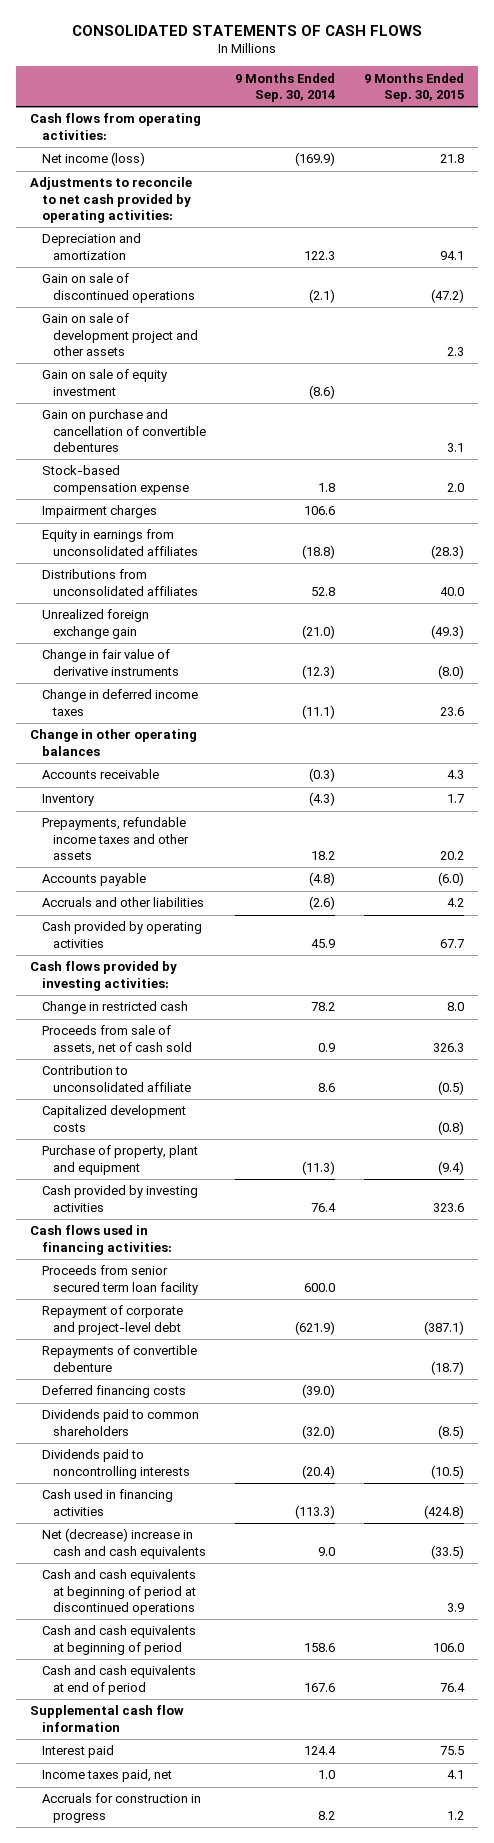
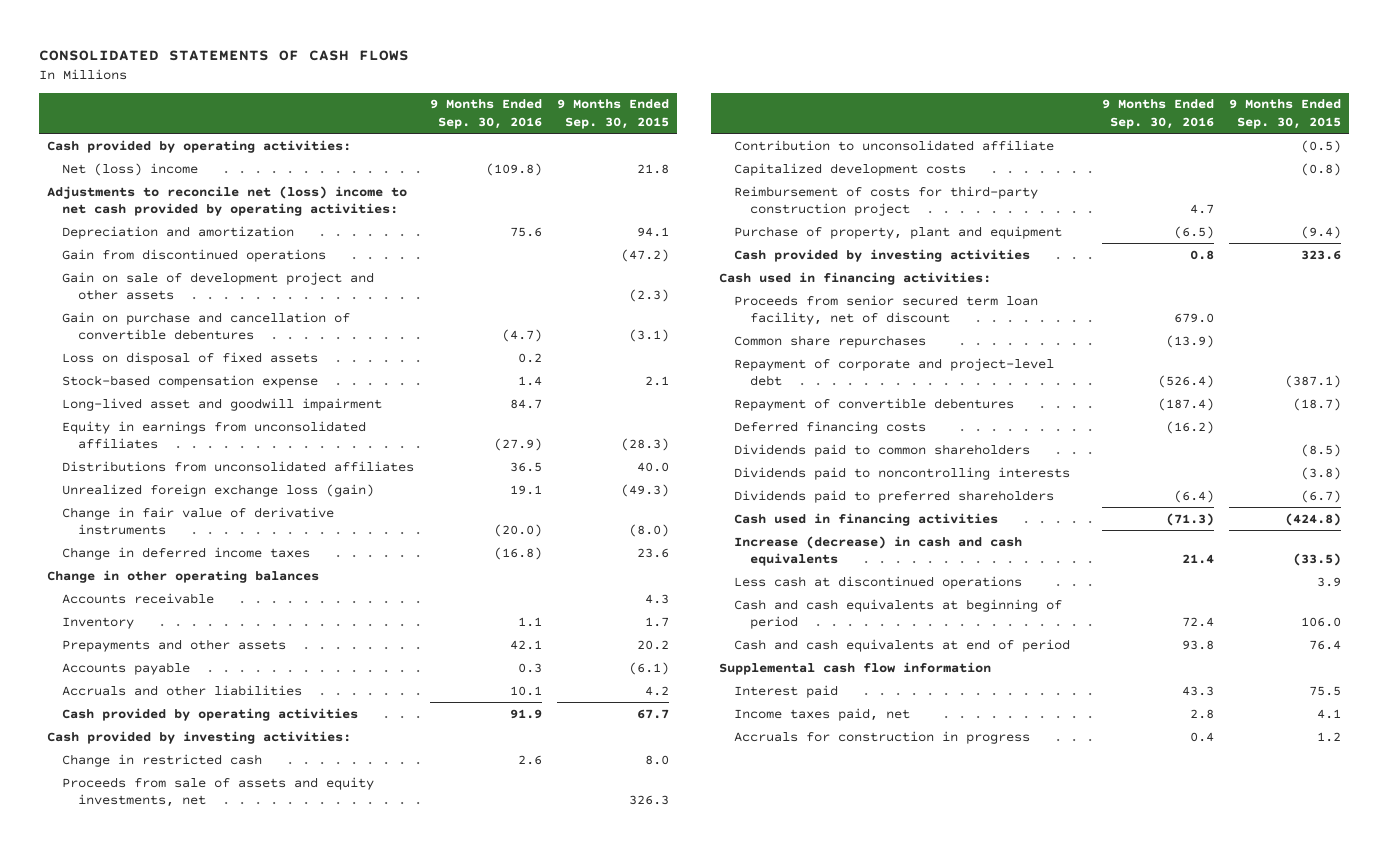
- | 9 Months Ended Sep. 30, 2014 | 9 Months Ended Sep. 30, 2015
+ | 9 Months Ended Sep. 30, 2016 | 9 Months Ended Sep. 30, 2015
- Cash flows from operating activities:
- Net income (loss) | (169.9) | 21.8
- Adjustments to reconcile to net cash provided by operating activities:
+ Cash provided by operating activities:
+ Net (loss) income | (109.8) | 21.8
+ Adjustments to reconcile net (loss) income to net cash provided by operating activities:
- Gain on sale of discontinued operations | (2.1) | (47.2)
- Gain on sale of development project and other assets | | 2.3
- Gain on sale of equity investment | (8.6) |
- Gain on purchase and cancellation of convertible debentures | | 3.1
- Stock-based compensation expense | 1.8 | 2.0
- Impairment charges | 106.6 |
+ Gain from discontinued operations | | (47.2)
+ Gain on sale of development project and other assets | | (2.3)
+ Gain on purchase and cancellation of convertible debentures | (4.7) | (3.1)
+ Loss on disposal of fixed assets | 0.2 |
+ Stock-based compensation expense | 1.4 | 2.1
+ Long-lived asset and goodwill impairment | 84.7 |
- Unrealized foreign exchange gain | (21.0) | (49.3)
+ Unrealized foreign exchange loss (gain) | 19.1 | (49.3)
- Prepayments, refundable income taxes and other assets | 18.2 | 20.2
- Accounts payable | (4.8) | (6.0)
+ Prepayments and other assets | 42.1 | 20.2
+ Accounts payable | 0.3 | (6.1)
- Cash flows provided by investing activities:
+ Cash provided by investing activities:
- Proceeds from sale of assets, net of cash sold | 0.9 | 326.3
+ Proceeds from sale of assets and equity investments, net | | 326.3
+ Reimbursement of costs for third-party construction project | 4.7 |
- Cash flows used in financing activities:
- Proceeds from senior secured term loan facility | 600.0 |
+ Cash used in financing activities:
+ Proceeds from senior secured term loan facility, net of discount | 679.0 |
+ Common share repurchases | (13.9) |
- Repayments of convertible debenture | | (18.7)
+ Repayment of convertible debentures | (187.4) | (18.7)
- Dividends paid to noncontrolling interests | (20.4) | (10.5)
+ Dividends paid to noncontrolling interests | | (3.8)
+ Dividends paid to preferred shareholders | (6.4) | (6.7)
- Net (decrease) increase in cash and cash equivalents | 9.0 | (33.5)
- Cash and cash equivalents at beginning of period at discontinued operations | | 3.9
+ Increase (decrease) in cash and cash equivalents | 21.4 | (33.5)
+ Less cash at discontinued operations | | 3.9

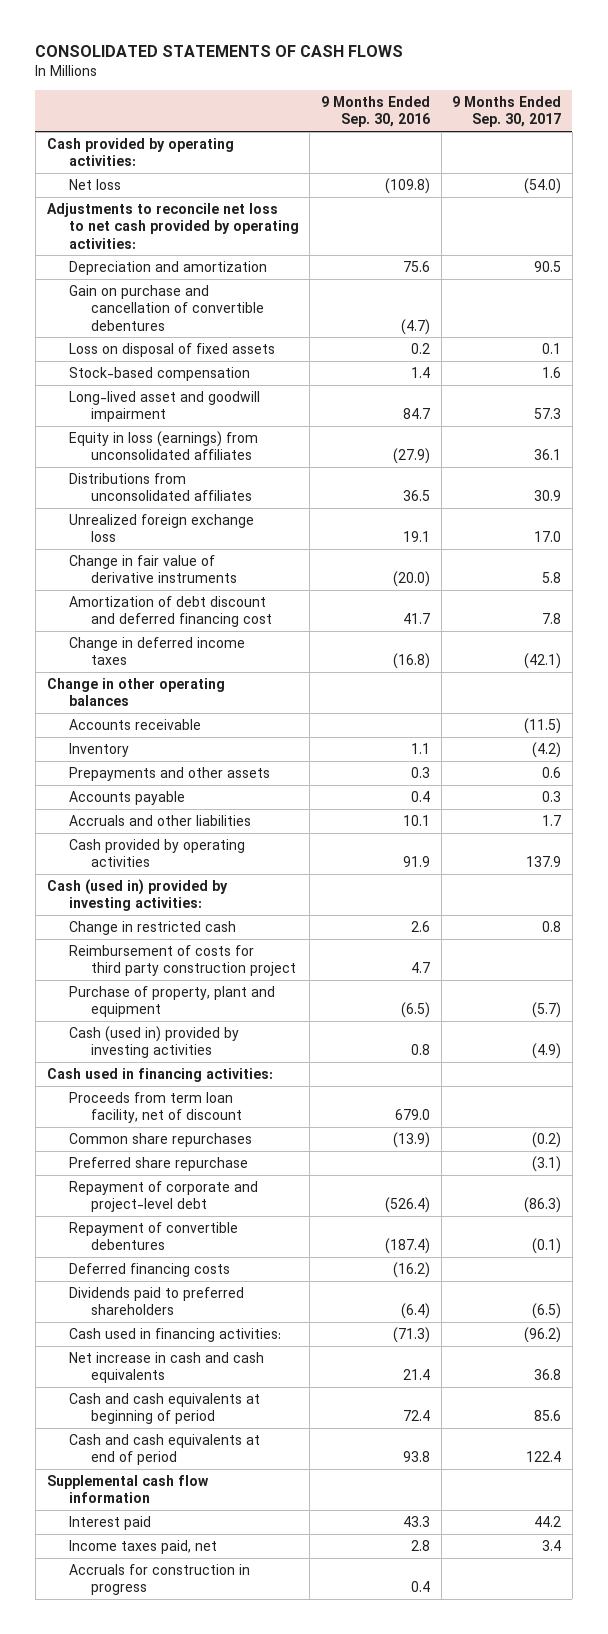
- | 9 Months Ended Sep. 30, 2016 | 9 Months Ended Sep. 30, 2015
+ | 9 Months Ended Sep. 30, 2016 | 9 Months Ended Sep. 30, 2017
- Net (loss) income | (109.8) | 21.8
- Adjustments to reconcile net (loss) income to net cash provided by operating activities:
+ Net loss | (109.8) | (54.0)
+ Adjustments to reconcile net loss to net cash provided by operating activities:
- Gain from discontinued operations | | (47.2)
- Gain on sale of development project and other assets | | (2.3)
- Stock-based compensation expense | 1.4 | 2.1
+ Stock-based compensation | 1.4 | 1.6
- Equity in earnings from unconsolidated affiliates | (27.9) | (28.3)
+ Equity in loss (earnings) from unconsolidated affiliates | (27.9) | 36.1
- Unrealized foreign exchange loss (gain) | 19.1 | (49.3)
+ Unrealized foreign exchange loss | 19.1 | 17.0
+ Amortization of debt discount and deferred financing cost | 41.7 | 7.8
- Prepayments and other assets | 42.1 | 20.2
- Accounts payable | 0.3 | (6.1)
+ Prepayments and other assets | 0.3 | 0.6
+ Accounts payable | 0.4 | 0.3
- Cash provided by investing activities:
+ Cash (used in) provided by investing activities:
- Proceeds from sale of assets and equity investments, net | | 326.3
- Contribution to unconsolidated affiliate | | (0.5)
- Capitalized development costs | | (0.8)
- Reimbursement of costs for third-party construction project | 4.7 |
+ Reimbursement of costs for third party construction project | 4.7 |
- Cash provided by investing activities | 0.8 | 323.6
+ Cash (used in) provided by investing activities | 0.8 | (4.9)
- Proceeds from senior secured term loan facility, net of discount | 679.0 |
+ Proceeds from term loan facility, net of discount | 679.0 |
+ Preferred share repurchase | | (3.1)
- Dividends paid to common shareholders | | (8.5)
- Dividends paid to noncontrolling interests | | (3.8)
- Cash used in financing activities | (71.3) | (424.8)
- Increase (decrease) in cash and cash equivalents | 21.4 | (33.5)
- Less cash at discontinued operations | | 3.9
+ Cash used in financing activities: | (71.3) | (96.2)
+ Net increase in cash and cash equivalents | 21.4 | 36.8

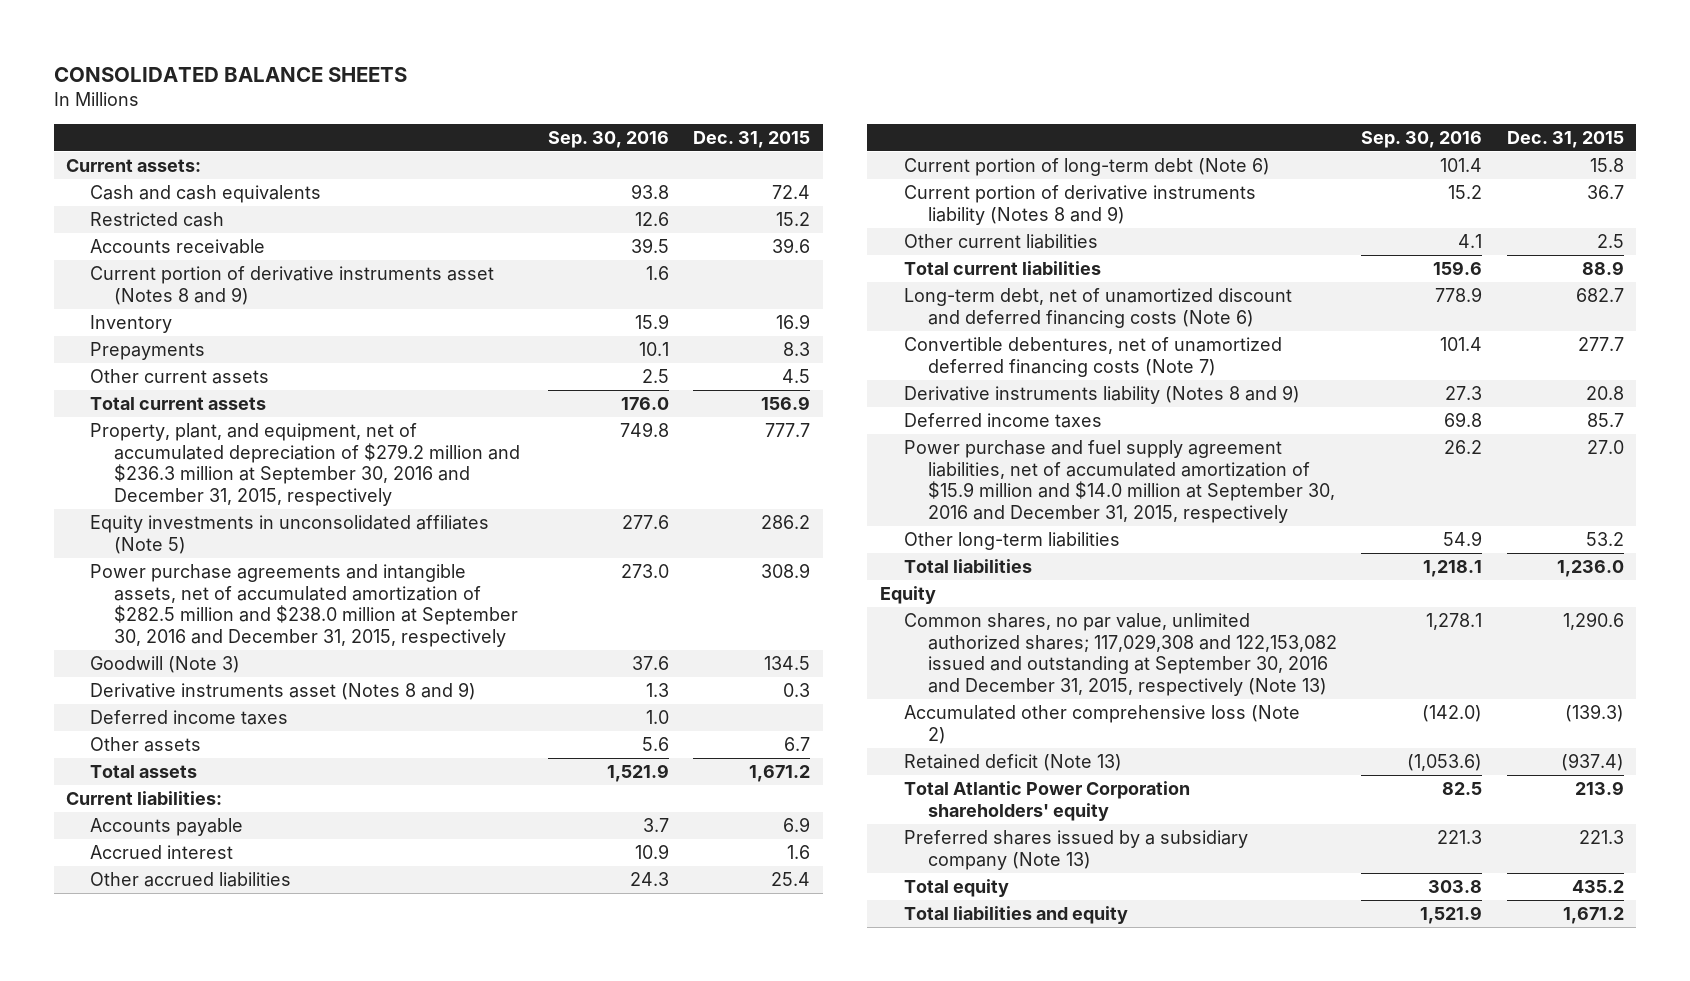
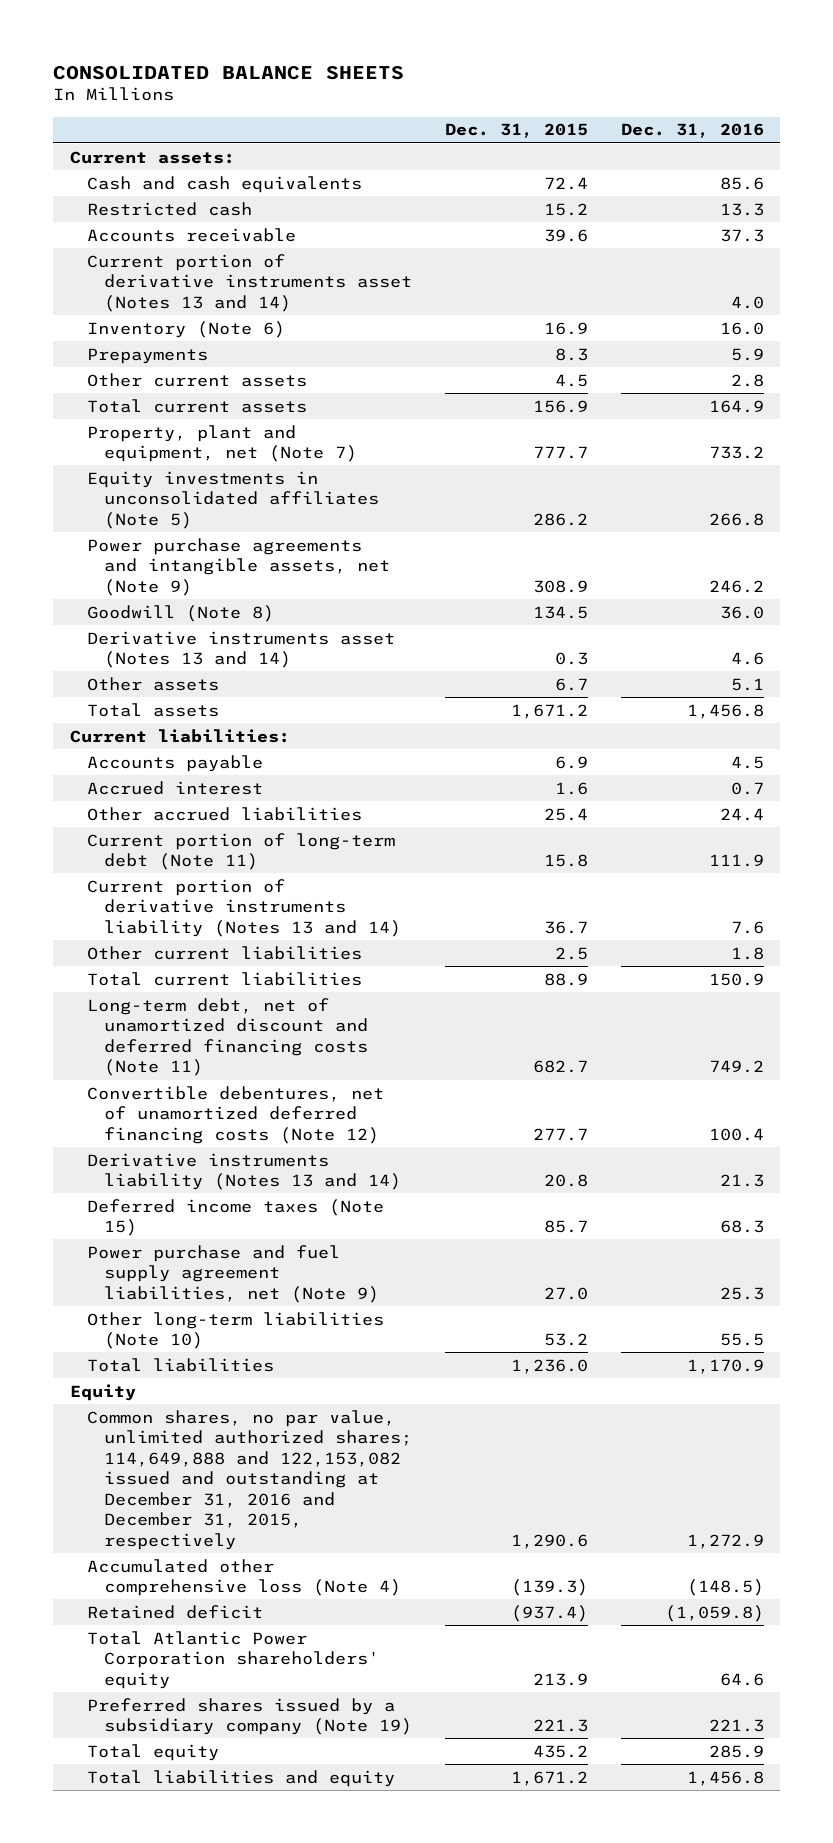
- | Sep. 30, 2016 | Dec. 31, 2015
+ | Dec. 31, 2015 | Dec. 31, 2016
- Current portion of derivative instruments asset (Notes 8 and 9) | 1.6 |
- Inventory | 15.9 | 16.9
+ Current portion of derivative instruments asset (Notes 13 and 14) | | 4.0
+ Inventory (Note 6) | 16.9 | 16.0
- Property, plant, and equipment, net of accumulated depreciation of $279.2 million and $236.3 million at September 30, 2016 and December 31, 2015, respectively | 749.8 | 777.7
+ Property, plant and equipment, net (Note 7) | 777.7 | 733.2
- Power purchase agreements and intangible assets, net of accumulated amortization of $282.5 million and $238.0 million at September 30, 2016 and December 31, 2015, respectively | 273.0 | 308.9
- Goodwill (Note 3) | 37.6 | 134.5
- Derivative instruments asset (Notes 8 and 9) | 1.3 | 0.3
- Deferred income taxes | 1.0 |
+ Power purchase agreements and intangible assets, net (Note 9) | 308.9 | 246.2
+ Goodwill (Note 8) | 134.5 | 36.0
+ Derivative instruments asset (Notes 13 and 14) | 0.3 | 4.6
- Current portion of long-term debt (Note 6) | 101.4 | 15.8
- Current portion of derivative instruments liability (Notes 8 and 9) | 15.2 | 36.7
+ Current portion of long-term debt (Note 11) | 15.8 | 111.9
+ Current portion of derivative instruments liability (Notes 13 and 14) | 36.7 | 7.6
- Long-term debt, net of unamortized discount and deferred financing costs (Note 6) | 778.9 | 682.7
- Convertible debentures, net of unamortized deferred financing costs (Note 7) | 101.4 | 277.7
- Derivative instruments liability (Notes 8 and 9) | 27.3 | 20.8
- Deferred income taxes | 69.8 | 85.7
- Power purchase and fuel supply agreement liabilities, net of accumulated amortization of $15.9 million and $14.0 million at September 30, 2016 and December 31, 2015, respectively | 26.2 | 27.0
- Other long-term liabilities | 54.9 | 53.2
+ Long-term debt, net of unamortized discount and deferred financing costs (Note 11) | 682.7 | 749.2
+ Convertible debentures, net of unamortized deferred financing costs (Note 12) | 277.7 | 100.4
+ Derivative instruments liability (Notes 13 and 14) | 20.8 | 21.3
+ Deferred income taxes (Note 15) | 85.7 | 68.3
+ Power purchase and fuel supply agreement liabilities, net (Note 9) | 27.0 | 25.3
+ Other long-term liabilities (Note 10) | 53.2 | 55.5
- Common shares, no par value, unlimited authorized shares; 117,029,308 and 122,153,082 issued and outstanding at September 30, 2016 and December 31, 2015, respectively (Note 13) | 1,278.1 | 1,290.6
- Accumulated other comprehensive loss (Note 2) | (142.0) | (139.3)
- Retained deficit (Note 13) | (1,053.6) | (937.4)
+ Common shares, no par value, unlimited authorized shares; 114,649,888 and 122,153,082 issued and outstanding at December 31, 2016 and December 31, 2015, respectively | 1,290.6 | 1,272.9
+ Accumulated other comprehensive loss (Note 4) | (139.3) | (148.5)
+ Retained deficit | (937.4) | (1,059.8)
- Preferred shares issued by a subsidiary company (Note 13) | 221.3 | 221.3
+ Preferred shares issued by a subsidiary company (Note 19) | 221.3 | 221.3

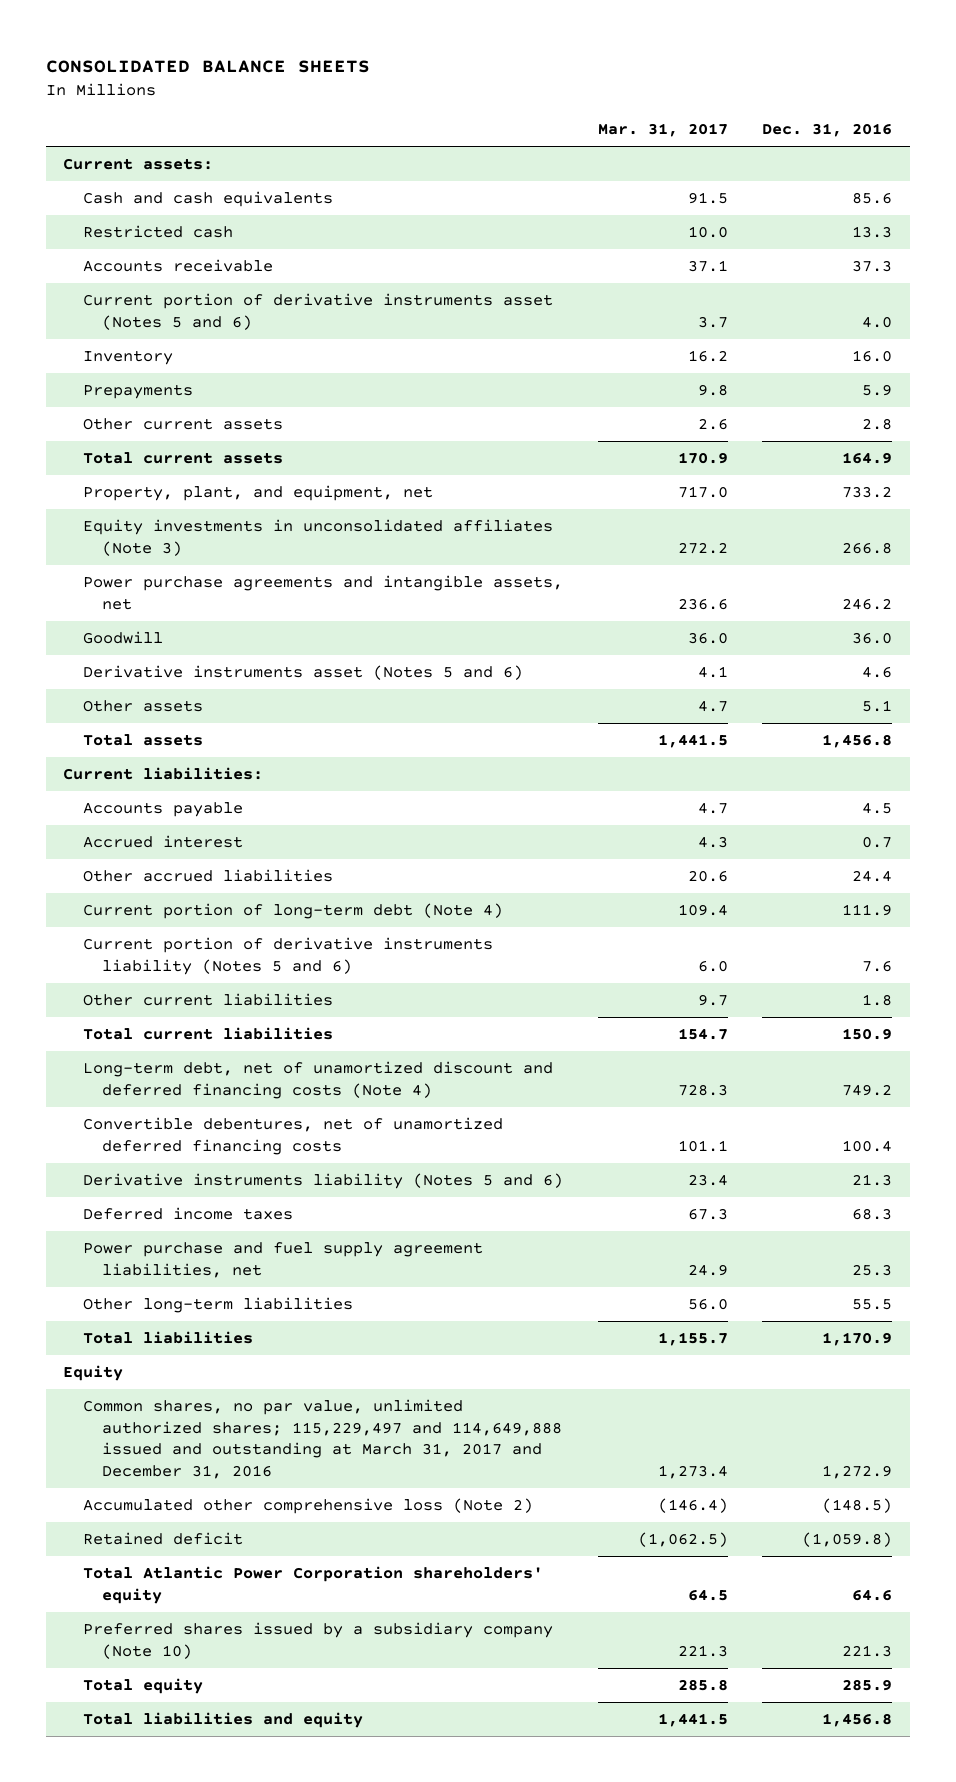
- | Dec. 31, 2015 | Dec. 31, 2016
+ | Mar. 31, 2017 | Dec. 31, 2016
- Current portion of derivative instruments asset (Notes 13 and 14) | | 4.0
- Inventory (Note 6) | 16.9 | 16.0
+ Current portion of derivative instruments asset (Notes 5 and 6) | 3.7 | 4.0
+ Inventory | 16.2 | 16.0
- Property, plant and equipment, net (Note 7) | 777.7 | 733.2
- Equity investments in unconsolidated affiliates (Note 5) | 286.2 | 266.8
- Power purchase agreements and intangible assets, net (Note 9) | 308.9 | 246.2
- Goodwill (Note 8) | 134.5 | 36.0
- Derivative instruments asset (Notes 13 and 14) | 0.3 | 4.6
+ Property, plant, and equipment, net | 717.0 | 733.2
+ Equity investments in unconsolidated affiliates (Note 3) | 272.2 | 266.8
+ Power purchase agreements and intangible assets, net | 236.6 | 246.2
+ Goodwill | 36.0 | 36.0
+ Derivative instruments asset (Notes 5 and 6) | 4.1 | 4.6
- Current portion of long-term debt (Note 11) | 15.8 | 111.9
- Current portion of derivative instruments liability (Notes 13 and 14) | 36.7 | 7.6
+ Current portion of long-term debt (Note 4) | 109.4 | 111.9
+ Current portion of derivative instruments liability (Notes 5 and 6) | 6.0 | 7.6
- Long-term debt, net of unamortized discount and deferred financing costs (Note 11) | 682.7 | 749.2
- Convertible debentures, net of unamortized deferred financing costs (Note 12) | 277.7 | 100.4
- Derivative instruments liability (Notes 13 and 14) | 20.8 | 21.3
- Deferred income taxes (Note 15) | 85.7 | 68.3
- Power purchase and fuel supply agreement liabilities, net (Note 9) | 27.0 | 25.3
- Other long-term liabilities (Note 10) | 53.2 | 55.5
+ Long-term debt, net of unamortized discount and deferred financing costs (Note 4) | 728.3 | 749.2
+ Convertible debentures, net of unamortized deferred financing costs | 101.1 | 100.4
+ Derivative instruments liability (Notes 5 and 6) | 23.4 | 21.3
+ Deferred income taxes | 67.3 | 68.3
+ Power purchase and fuel supply agreement liabilities, net | 24.9 | 25.3
+ Other long-term liabilities | 56.0 | 55.5
- Common shares, no par value, unlimited authorized shares; 114,649,888 and 122,153,082 issued and outstanding at December 31, 2016 and December 31, 2015, respectively | 1,290.6 | 1,272.9
- Accumulated other comprehensive loss (Note 4) | (139.3) | (148.5)
+ Common shares, no par value, unlimited authorized shares; 115,229,497 and 114,649,888 issued and outstanding at March 31, 2017 and December 31, 2016 | 1,273.4 | 1,272.9
+ Accumulated other comprehensive loss (Note 2) | (146.4) | (148.5)
- Preferred shares issued by a subsidiary company (Note 19) | 221.3 | 221.3
+ Preferred shares issued by a subsidiary company (Note 10) | 221.3 | 221.3

